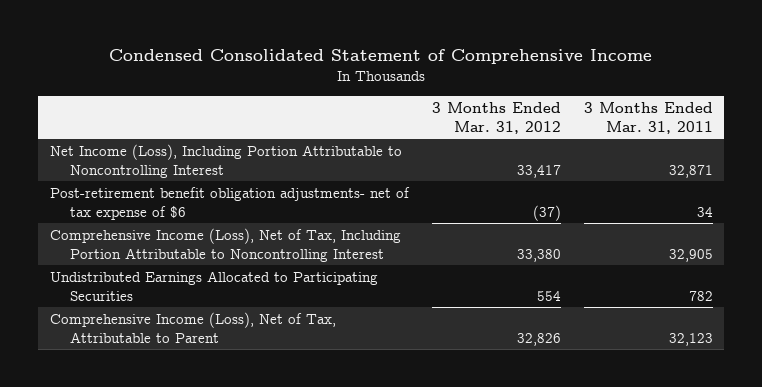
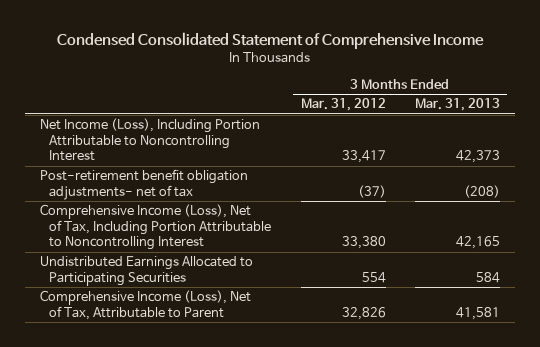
- | 3 Months Ended Mar. 31, 2012 | 3 Months Ended Mar. 31, 2011
+ | 3 Months Ended Mar. 31, 2012 | 3 Months Ended Mar. 31, 2013
- Post-retirement benefit obligation adjustments- net of tax expense of $6 | (37) | 34
+ Post-retirement benefit obligation adjustments- net of tax | (37) | (208)

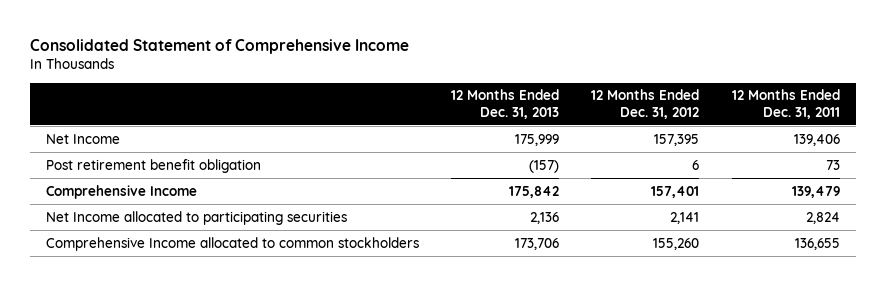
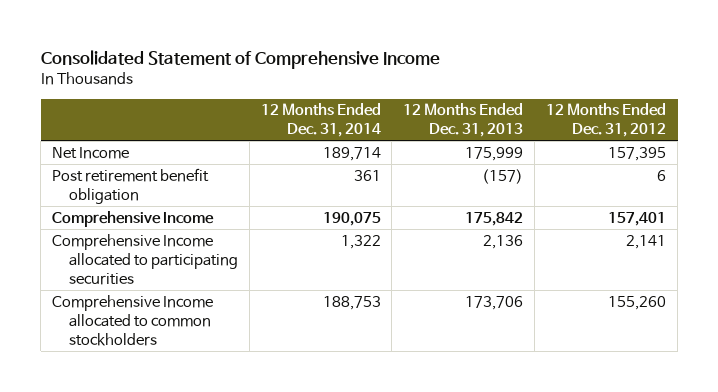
- | 12 Months Ended Dec. 31, 2013 | 12 Months Ended Dec. 31, 2012 | 12 Months Ended Dec. 31, 2011
+ | 12 Months Ended Dec. 31, 2014 | 12 Months Ended Dec. 31, 2013 | 12 Months Ended Dec. 31, 2012
- Net Income allocated to participating securities | 2,136 | 2,141 | 2,824
+ Comprehensive Income allocated to participating securities | 1,322 | 2,136 | 2,141

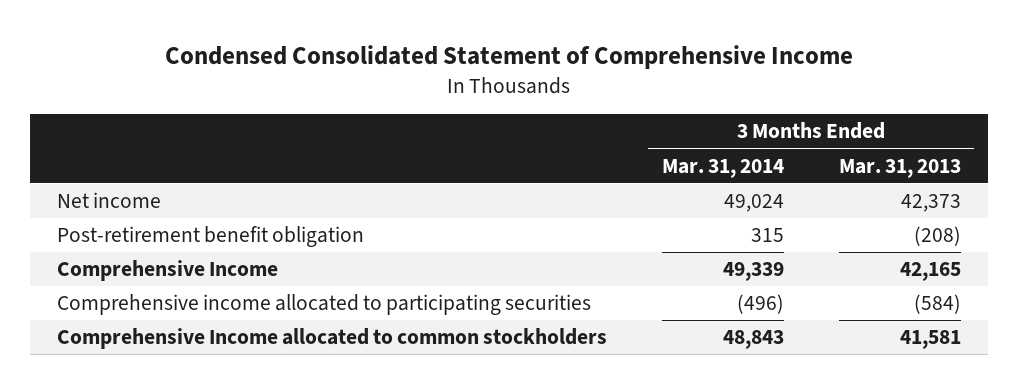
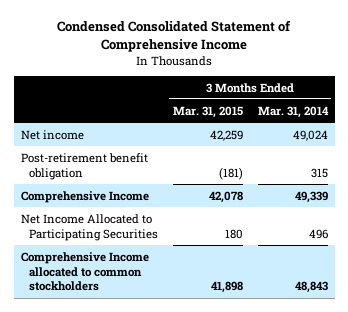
- | 3 Months Ended Mar. 31, 2014 | 3 Months Ended Mar. 31, 2013
+ | 3 Months Ended Mar. 31, 2015 | 3 Months Ended Mar. 31, 2014
- Comprehensive income allocated to participating securities | (496) | (584)
+ Net Income Allocated to Participating Securities | 180 | 496

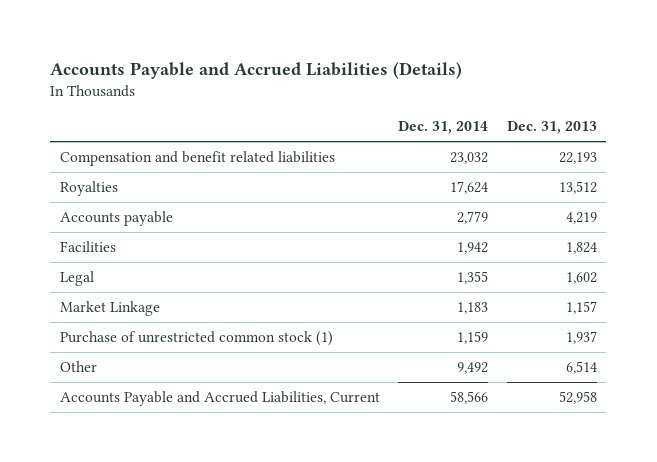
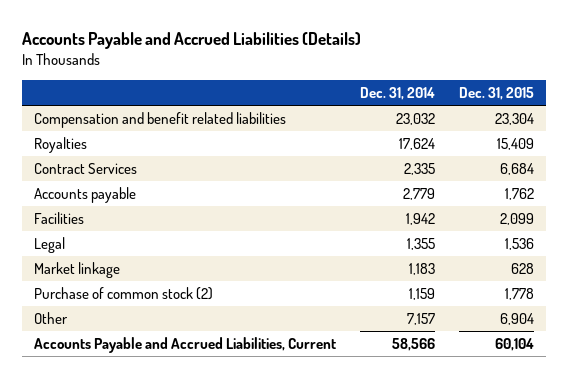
- | Dec. 31, 2014 | Dec. 31, 2013
+ | Dec. 31, 2014 | Dec. 31, 2015
+ Contract Services | 2,335 | 6,684
- Market Linkage | 1,183 | 1,157
- Purchase of unrestricted common stock (1) | 1,159 | 1,937
- Other | 9,492 | 6,514
+ Market linkage | 1,183 | 628
+ Purchase of common stock (2) | 1,159 | 1,778
+ Other | 7,157 | 6,904

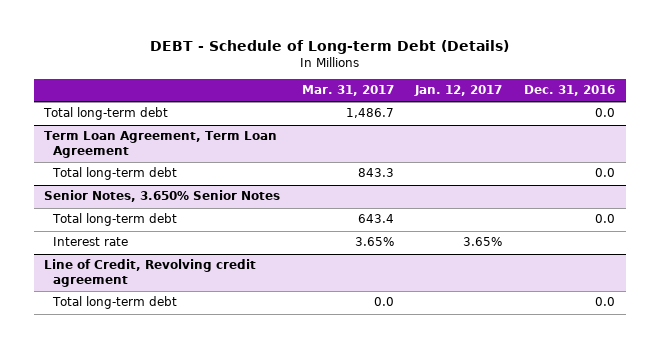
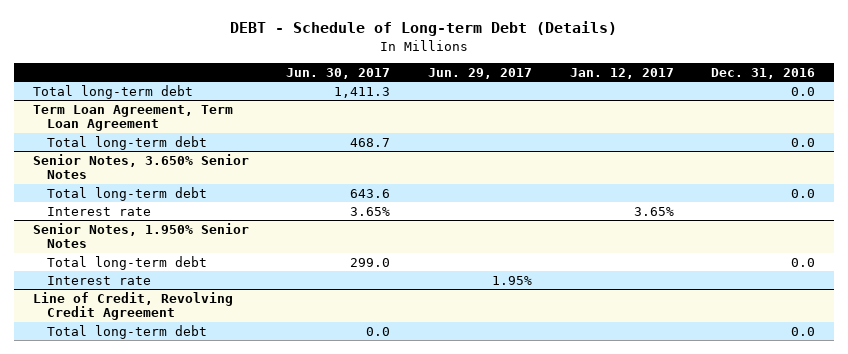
- | Mar. 31, 2017 | Jan. 12, 2017 | Dec. 31, 2016
+ | Jun. 30, 2017 | Jun. 29, 2017 | Jan. 12, 2017 | Dec. 31, 2016
- Line of Credit, Revolving credit agreement
+ Senior Notes, 1.950% Senior Notes
+ Interest rate | | 1.95% | |
+ Line of Credit, Revolving Credit Agreement
+ Total long-term debt | 0.0 | | | 0.0

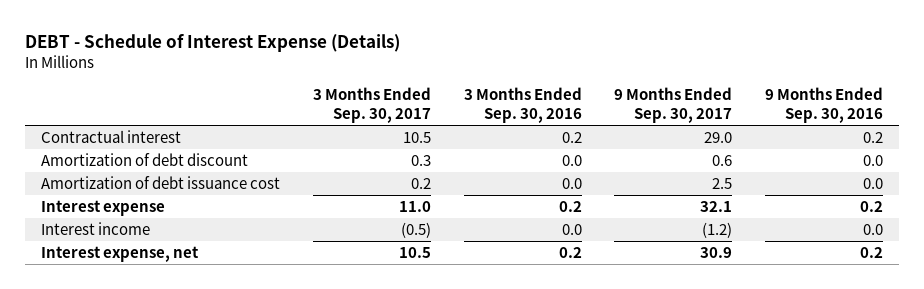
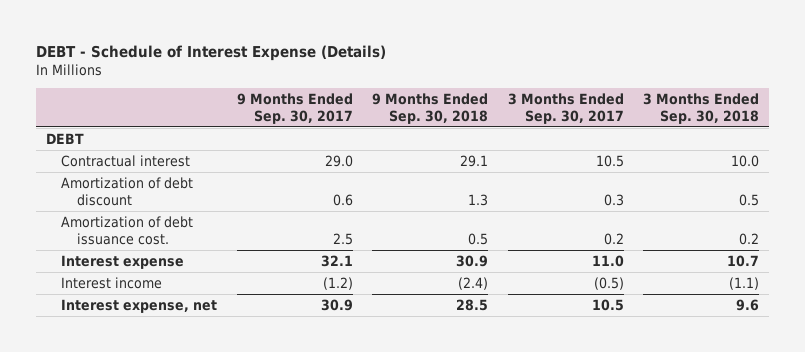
- | 3 Months Ended Sep. 30, 2017 | 3 Months Ended Sep. 30, 2016 | 9 Months Ended Sep. 30, 2017 | 9 Months Ended Sep. 30, 2016
+ | 9 Months Ended Sep. 30, 2017 | 9 Months Ended Sep. 30, 2018 | 3 Months Ended Sep. 30, 2017 | 3 Months Ended Sep. 30, 2018
+ DEBT
- Amortization of debt issuance cost | 0.2 | 0.0 | 2.5 | 0.0
+ Amortization of debt issuance cost. | 2.5 | 0.5 | 0.2 | 0.2

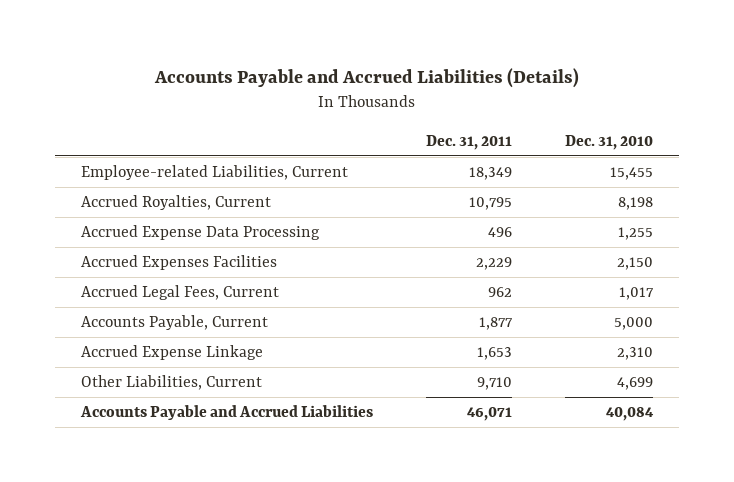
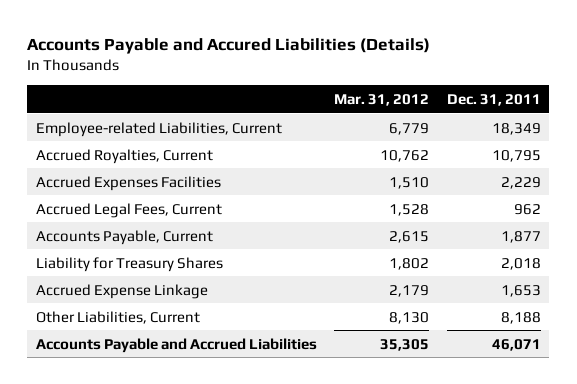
- Accounts Payable and Accrued Liabilities (Details)
+ Accounts Payable and Accured Liabilities (Details)
- | Dec. 31, 2011 | Dec. 31, 2010
+ | Mar. 31, 2012 | Dec. 31, 2011
- Accrued Expense Data Processing | 496 | 1,255
+ Liability for Treasury Shares | 1,802 | 2,018
- Other Liabilities, Current | 9,710 | 4,699
+ Other Liabilities, Current | 8,130 | 8,188

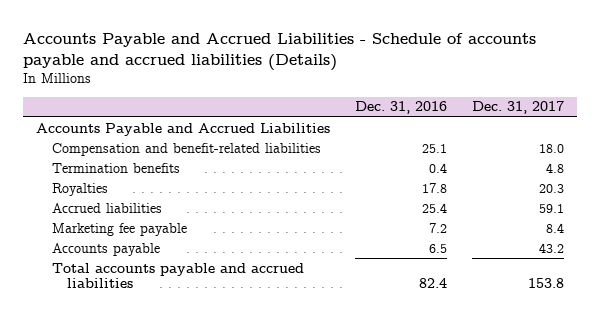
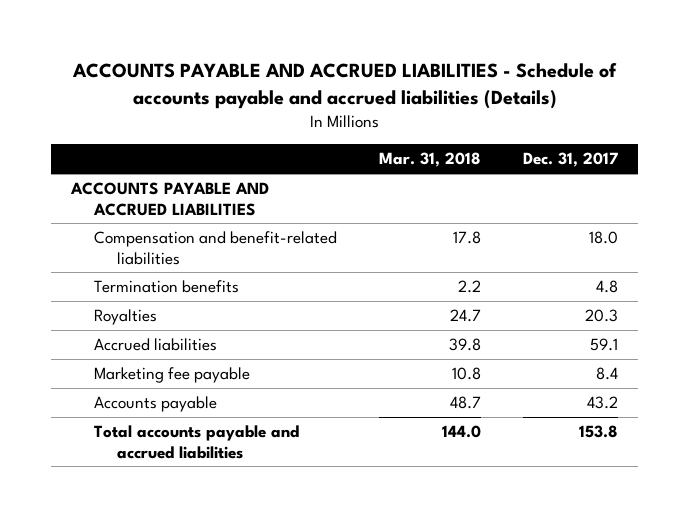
- Accounts Payable and Accrued Liabilities - Schedule of accounts payable and accrued liabilities (Details)
+ ACCOUNTS PAYABLE AND ACCRUED LIABILITIES - Schedule of accounts payable and accrued liabilities (Details)
- | Dec. 31, 2016 | Dec. 31, 2017
+ | Mar. 31, 2018 | Dec. 31, 2017
- Accounts Payable and Accrued Liabilities
+ ACCOUNTS PAYABLE AND ACCRUED LIABILITIES

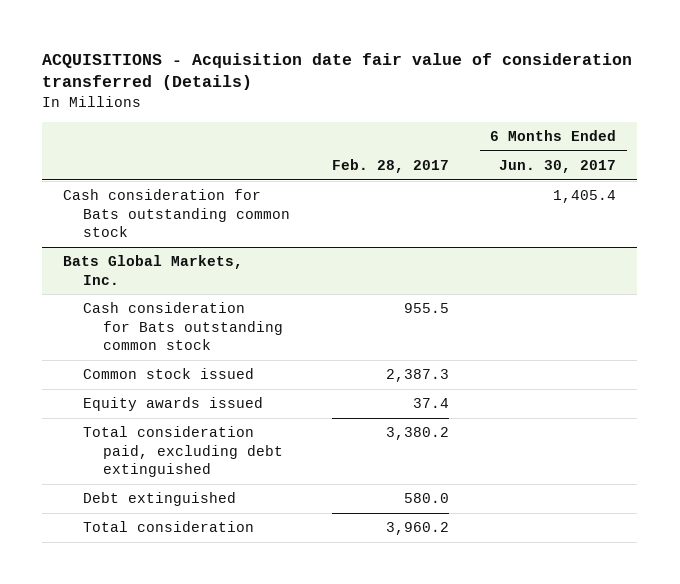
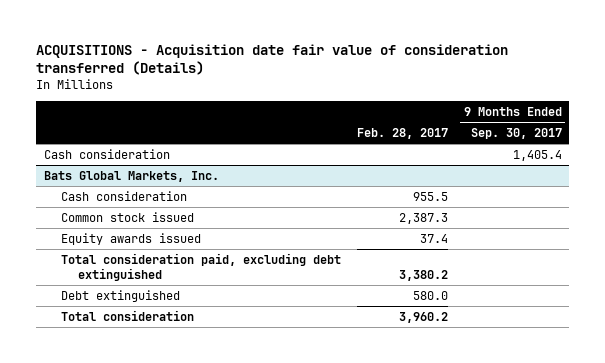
- | Feb. 28, 2017 | 6 Months Ended Jun. 30, 2017
+ | Feb. 28, 2017 | 9 Months Ended Sep. 30, 2017
- Cash consideration for Bats outstanding common stock | | 1,405.4
+ Cash consideration | | 1,405.4
@ Bats Global Markets, Inc.
- Cash consideration for Bats outstanding common stock | 955.5 |
+ Cash consideration | 955.5 |

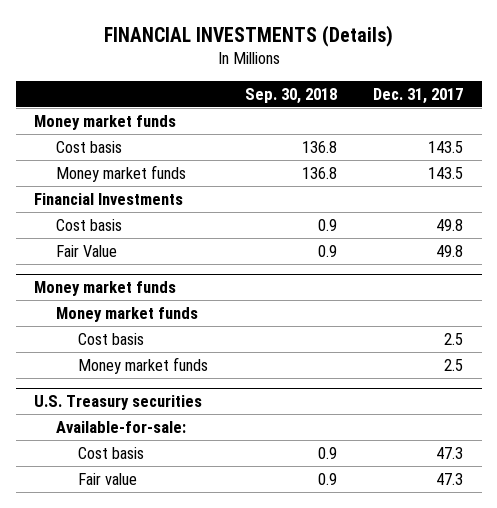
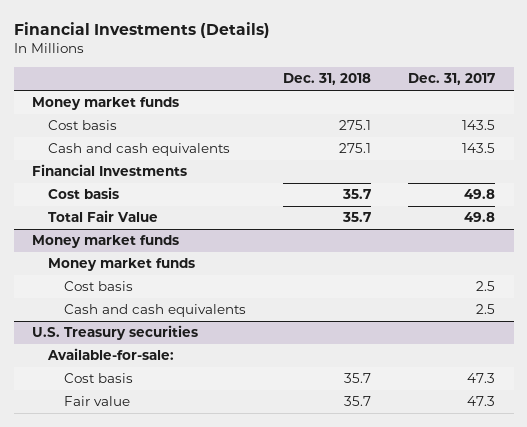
- FINANCIAL INVESTMENTS (Details)
+ Financial Investments (Details)
- | Sep. 30, 2018 | Dec. 31, 2017
+ | Dec. 31, 2018 | Dec. 31, 2017
- Money market funds | 136.8 | 143.5
+ Cash and cash equivalents | 275.1 | 143.5
- Fair Value | 0.9 | 49.8
+ Total Fair Value | 35.7 | 49.8
@ Money market funds
- Money market funds | | 2.5
+ Cash and cash equivalents | | 2.5

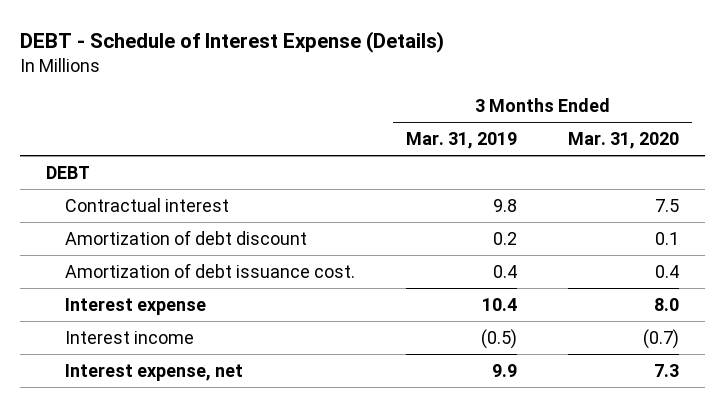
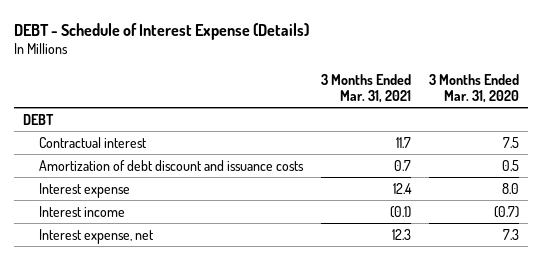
- | 3 Months Ended Mar. 31, 2019 | 3 Months Ended Mar. 31, 2020
+ | 3 Months Ended Mar. 31, 2021 | 3 Months Ended Mar. 31, 2020
- Amortization of debt discount | 0.2 | 0.1
- Amortization of debt issuance cost. | 0.4 | 0.4
+ Amortization of debt discount and issuance costs | 0.7 | 0.5

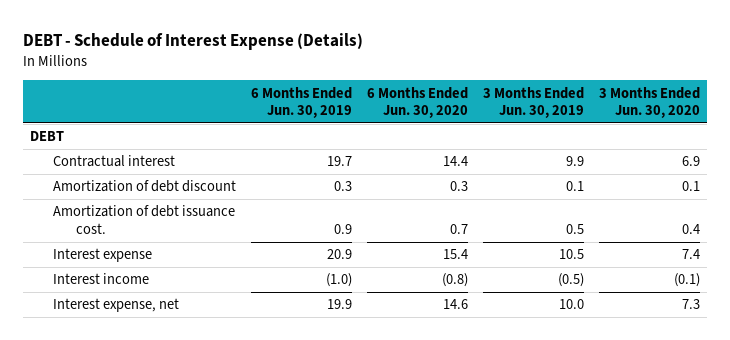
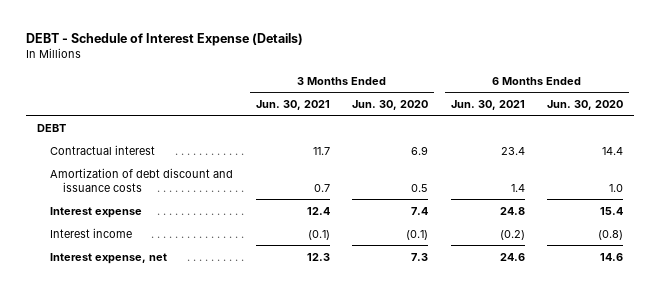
- | 6 Months Ended Jun. 30, 2019 | 6 Months Ended Jun. 30, 2020 | 3 Months Ended Jun. 30, 2019 | 3 Months Ended Jun. 30, 2020
+ | 3 Months Ended Jun. 30, 2021 | 3 Months Ended Jun. 30, 2020 | 6 Months Ended Jun. 30, 2021 | 6 Months Ended Jun. 30, 2020
- Amortization of debt discount | 0.3 | 0.3 | 0.1 | 0.1
- Amortization of debt issuance cost. | 0.9 | 0.7 | 0.5 | 0.4
+ Amortization of debt discount and issuance costs | 0.7 | 0.5 | 1.4 | 1.0

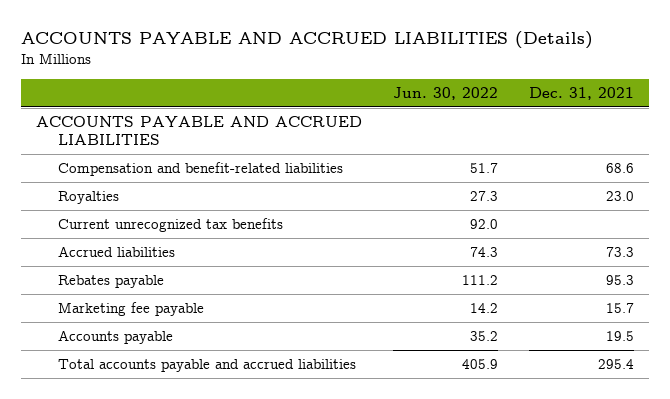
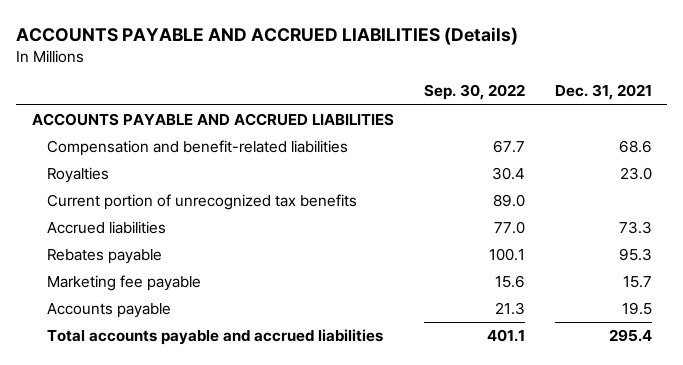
- | Jun. 30, 2022 | Dec. 31, 2021
+ | Sep. 30, 2022 | Dec. 31, 2021
- Current unrecognized tax benefits | 92.0 |
+ Current portion of unrecognized tax benefits | 89.0 |

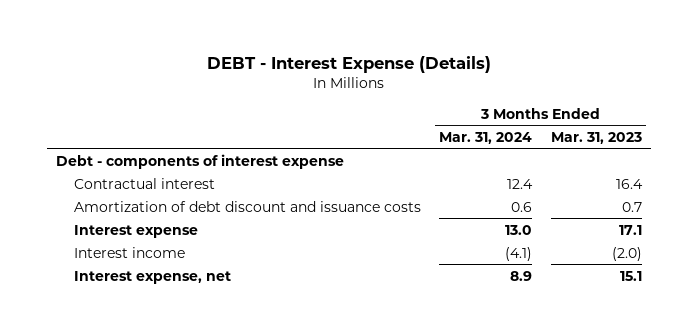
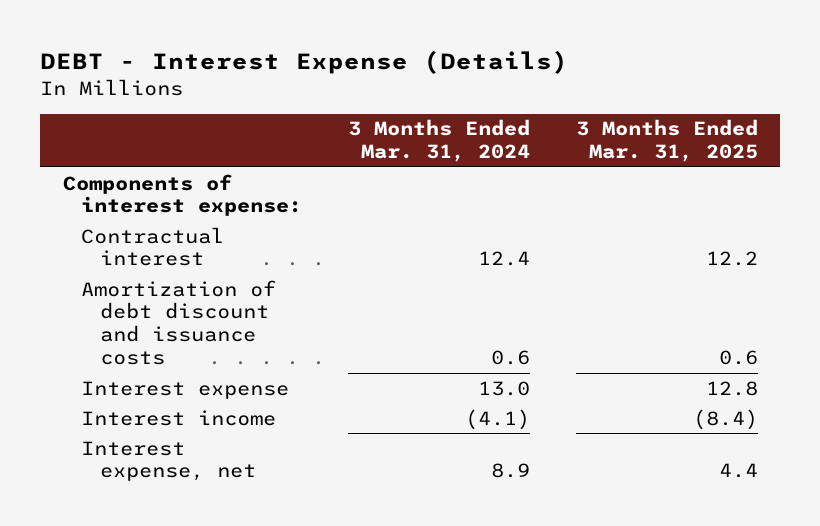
- | 3 Months Ended Mar. 31, 2024 | 3 Months Ended Mar. 31, 2023
+ | 3 Months Ended Mar. 31, 2024 | 3 Months Ended Mar. 31, 2025
- Debt - components of interest expense
+ Components of interest expense:

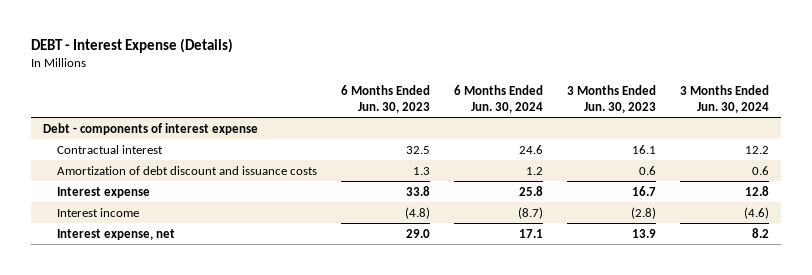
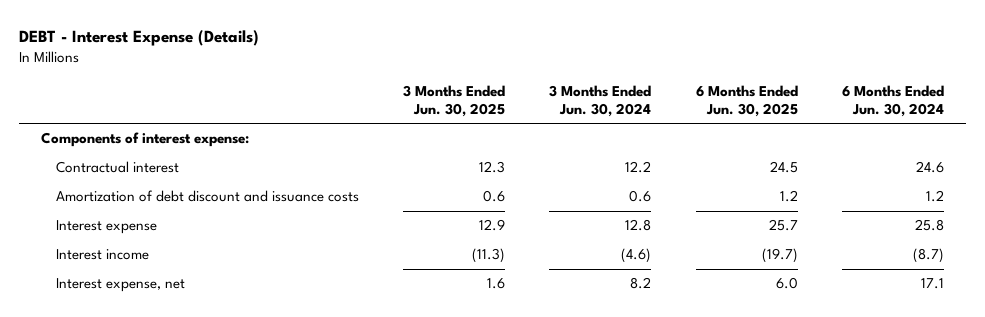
- | 6 Months Ended Jun. 30, 2023 | 6 Months Ended Jun. 30, 2024 | 3 Months Ended Jun. 30, 2023 | 3 Months Ended Jun. 30, 2024
+ | 3 Months Ended Jun. 30, 2025 | 3 Months Ended Jun. 30, 2024 | 6 Months Ended Jun. 30, 2025 | 6 Months Ended Jun. 30, 2024
- Debt - components of interest expense
+ Components of interest expense:

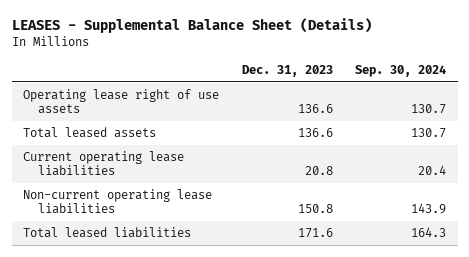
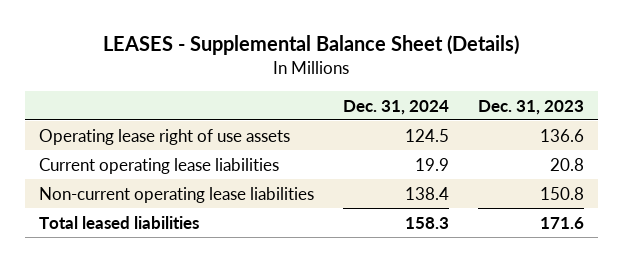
- | Dec. 31, 2023 | Sep. 30, 2024
+ | Dec. 31, 2024 | Dec. 31, 2023
- Total leased assets | 136.6 | 130.7

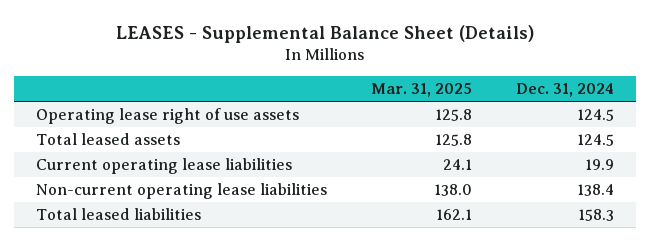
- | Dec. 31, 2024 | Dec. 31, 2023
+ | Mar. 31, 2025 | Dec. 31, 2024
+ Total leased assets | 125.8 | 124.5

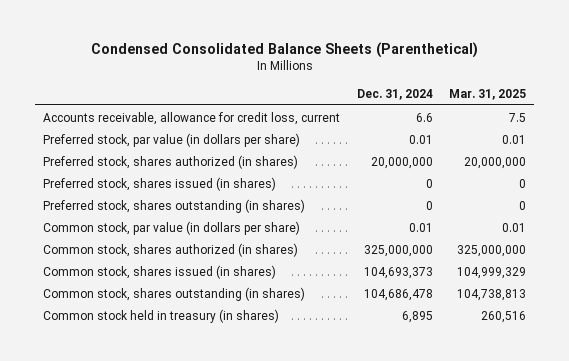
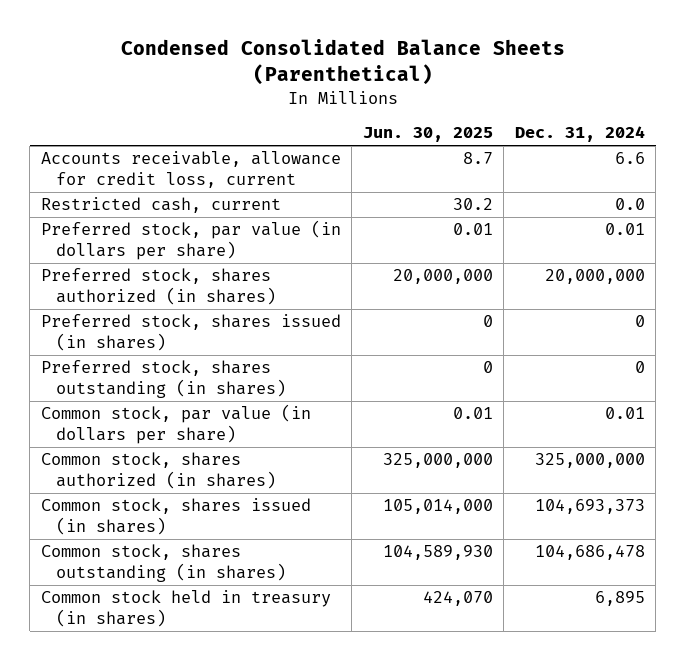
- | Dec. 31, 2024 | Mar. 31, 2025
+ | Jun. 30, 2025 | Dec. 31, 2024
+ Restricted cash, current | 30.2 | 0.0

